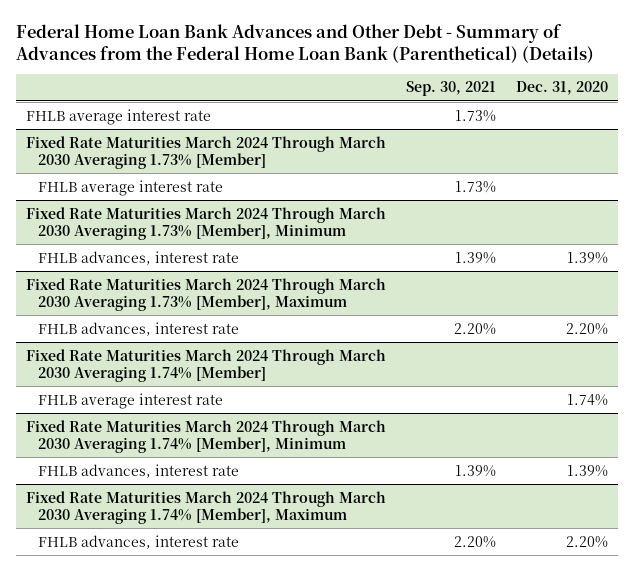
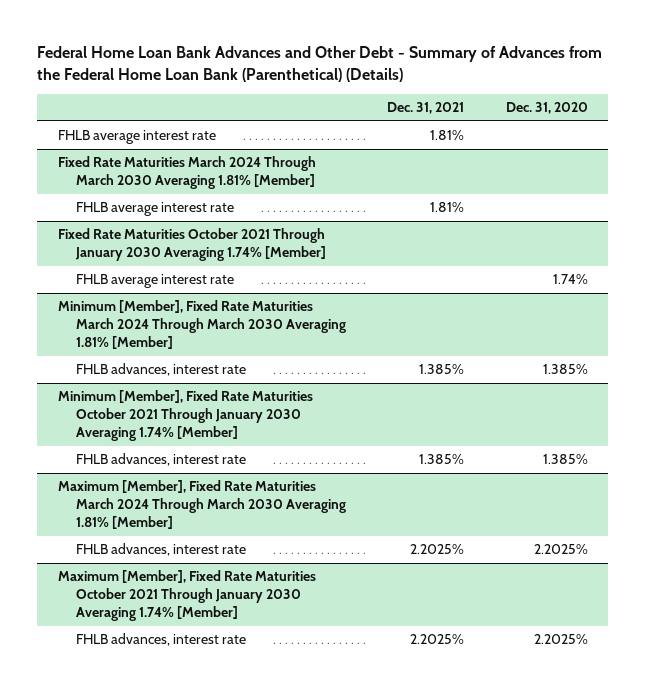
- | Sep. 30, 2021 | Dec. 31, 2020
+ | Dec. 31, 2021 | Dec. 31, 2020
- Fixed Rate Maturities March 2024 Through March 2030 Averaging 1.73% [Member]
+ Fixed Rate Maturities March 2024 Through March 2030 Averaging 1.81% [Member]
- Fixed Rate Maturities March 2024 Through March 2030 Averaging 1.73% [Member], Minimum
- FHLB advances, interest rate | 1.39% | 1.39%
- Fixed Rate Maturities March 2024 Through March 2030 Averaging 1.73% [Member], Maximum
- FHLB advances, interest rate | 2.20% | 2.20%
- Fixed Rate Maturities March 2024 Through March 2030 Averaging 1.74% [Member]
+ Fixed Rate Maturities October 2021 Through January 2030 Averaging 1.74% [Member]
- Fixed Rate Maturities March 2024 Through March 2030 Averaging 1.74% [Member], Minimum
- FHLB advances, interest rate | 1.39% | 1.39%
- Fixed Rate Maturities March 2024 Through March 2030 Averaging 1.74% [Member], Maximum
- FHLB advances, interest rate | 2.20% | 2.20%
+ Minimum [Member], Fixed Rate Maturities March 2024 Through March 2030 Averaging 1.81% [Member]
+ FHLB advances, interest rate | 1.385% | 1.385%
+ Minimum [Member], Fixed Rate Maturities October 2021 Through January 2030 Averaging 1.74% [Member]
+ FHLB advances, interest rate | 1.385% | 1.385%
+ Maximum [Member], Fixed Rate Maturities March 2024 Through March 2030 Averaging 1.81% [Member]
+ FHLB advances, interest rate | 2.2025% | 2.2025%
+ Maximum [Member], Fixed Rate Maturities October 2021 Through January 2030 Averaging 1.74% [Member]
+ FHLB advances, interest rate | 2.2025% | 2.2025%

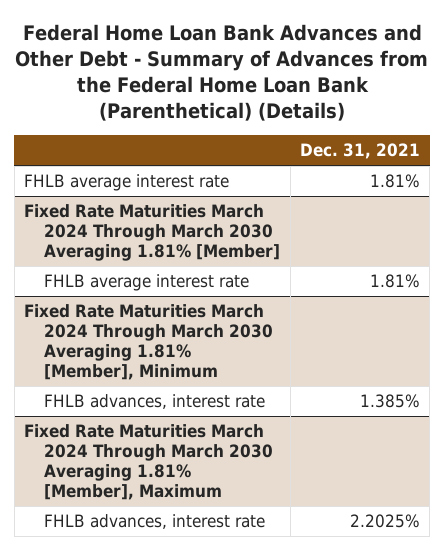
- | Dec. 31, 2021 | Dec. 31, 2020
+ | Dec. 31, 2021
- Fixed Rate Maturities October 2021 Through January 2030 Averaging 1.74% [Member]
- FHLB average interest rate | | 1.74%
- Minimum [Member], Fixed Rate Maturities March 2024 Through March 2030 Averaging 1.81% [Member]
- FHLB advances, interest rate | 1.385% | 1.385%
- Minimum [Member], Fixed Rate Maturities October 2021 Through January 2030 Averaging 1.74% [Member]
+ Fixed Rate Maturities March 2024 Through March 2030 Averaging 1.81% [Member], Minimum
- Maximum [Member], Fixed Rate Maturities March 2024 Through March 2030 Averaging 1.81% [Member]
- FHLB advances, interest rate | 2.2025% | 2.2025%
- Maximum [Member], Fixed Rate Maturities October 2021 Through January 2030 Averaging 1.74% [Member]
+ Fixed Rate Maturities March 2024 Through March 2030 Averaging 1.81% [Member], Maximum

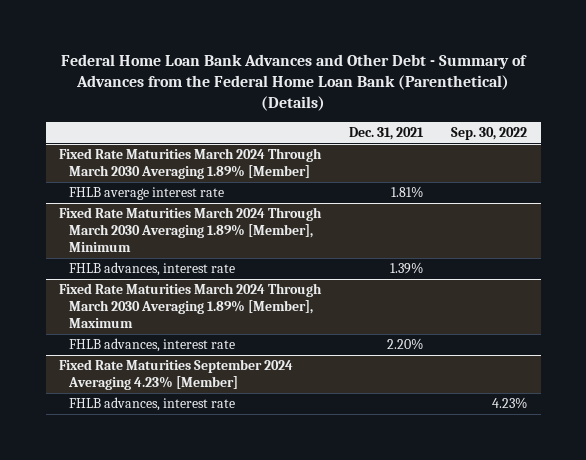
- | Dec. 31, 2021
+ | Dec. 31, 2021 | Sep. 30, 2022
- FHLB average interest rate | 1.81%
- Fixed Rate Maturities March 2024 Through March 2030 Averaging 1.81% [Member]
+ Fixed Rate Maturities March 2024 Through March 2030 Averaging 1.89% [Member]
- Fixed Rate Maturities March 2024 Through March 2030 Averaging 1.81% [Member], Minimum
- FHLB advances, interest rate | 1.385%
- Fixed Rate Maturities March 2024 Through March 2030 Averaging 1.81% [Member], Maximum
- FHLB advances, interest rate | 2.2025%
+ Fixed Rate Maturities March 2024 Through March 2030 Averaging 1.89% [Member], Minimum
+ FHLB advances, interest rate | 1.39% |
+ Fixed Rate Maturities March 2024 Through March 2030 Averaging 1.89% [Member], Maximum
+ FHLB advances, interest rate | 2.20% |
+ Fixed Rate Maturities September 2024 Averaging 4.23% [Member]
+ FHLB advances, interest rate | | 4.23%

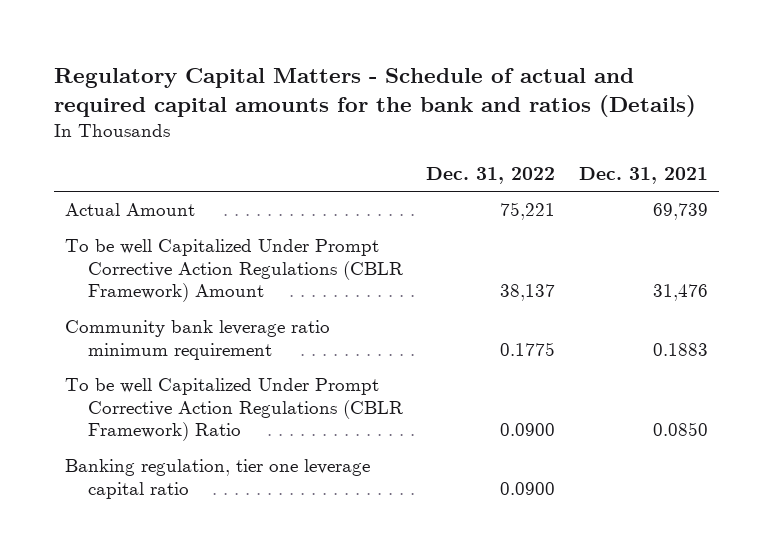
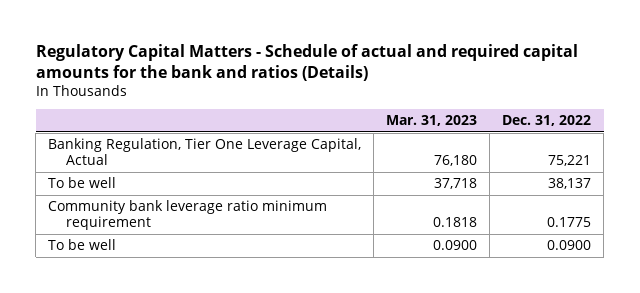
- | Dec. 31, 2022 | Dec. 31, 2021
+ | Mar. 31, 2023 | Dec. 31, 2022
- Actual Amount | 75,221 | 69,739
- To be well Capitalized Under Prompt Corrective Action Regulations (CBLR Framework) Amount | 38,137 | 31,476
+ Banking Regulation, Tier One Leverage Capital, Actual | 76,180 | 75,221
+ To be well | 37,718 | 38,137
- To be well Capitalized Under Prompt Corrective Action Regulations (CBLR Framework) Ratio | 0.0900 | 0.0850
- Banking regulation, tier one leverage capital ratio | 0.0900 |
+ To be well | 0.0900 | 0.0900

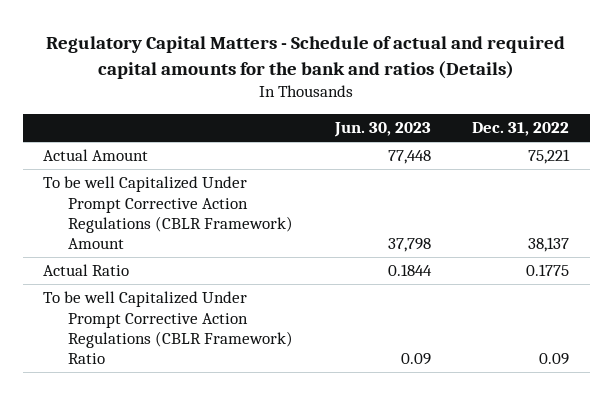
- | Mar. 31, 2023 | Dec. 31, 2022
+ | Jun. 30, 2023 | Dec. 31, 2022
- Banking Regulation, Tier One Leverage Capital, Actual | 76,180 | 75,221
- To be well | 37,718 | 38,137
- Community bank leverage ratio minimum requirement | 0.1818 | 0.1775
- To be well | 0.0900 | 0.0900
+ Actual Amount | 77,448 | 75,221
+ To be well Capitalized Under Prompt Corrective Action Regulations (CBLR Framework) Amount | 37,798 | 38,137
+ Actual Ratio | 0.1844 | 0.1775
+ To be well Capitalized Under Prompt Corrective Action Regulations (CBLR Framework) Ratio | 0.09 | 0.09

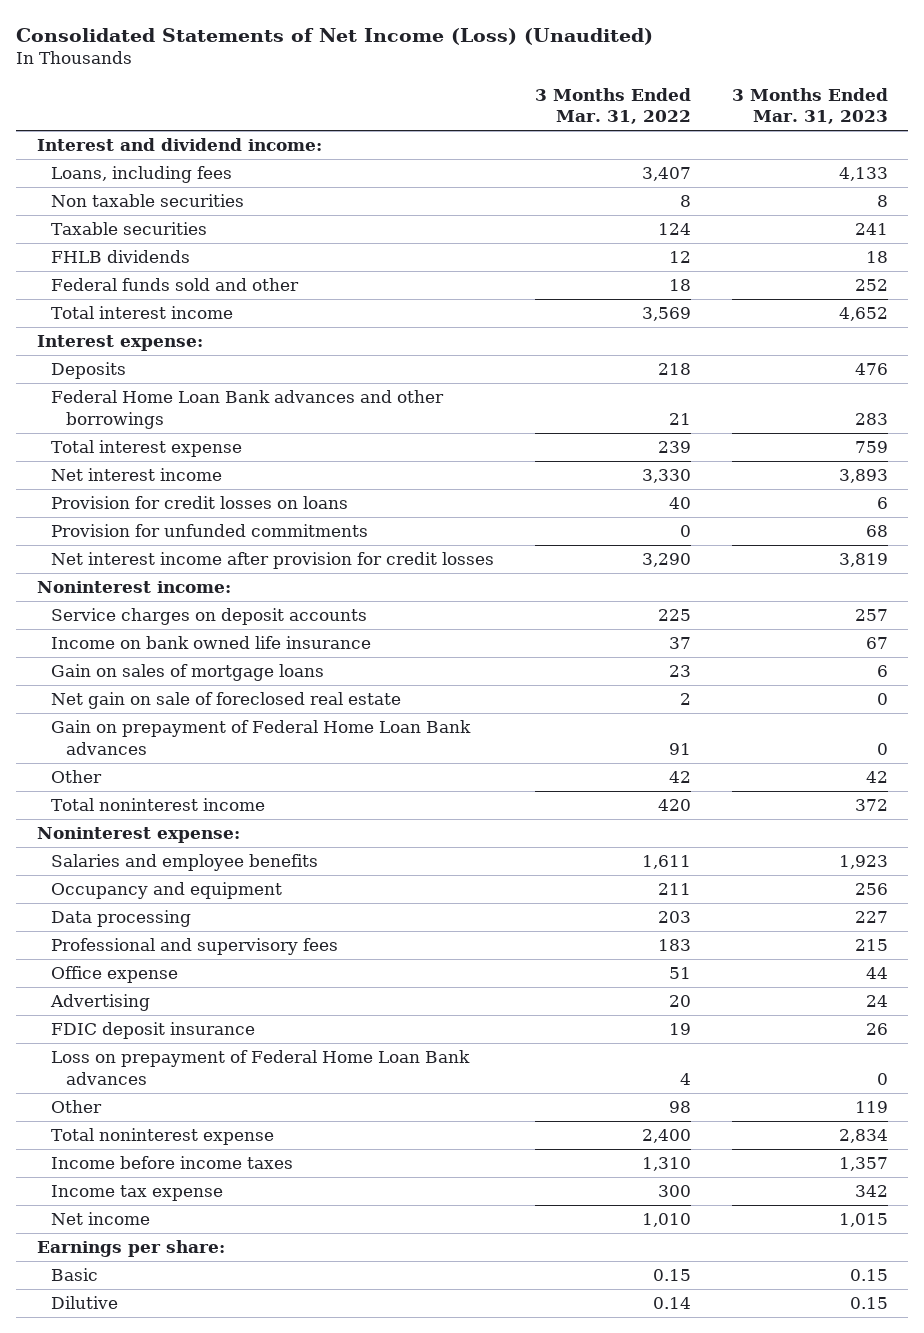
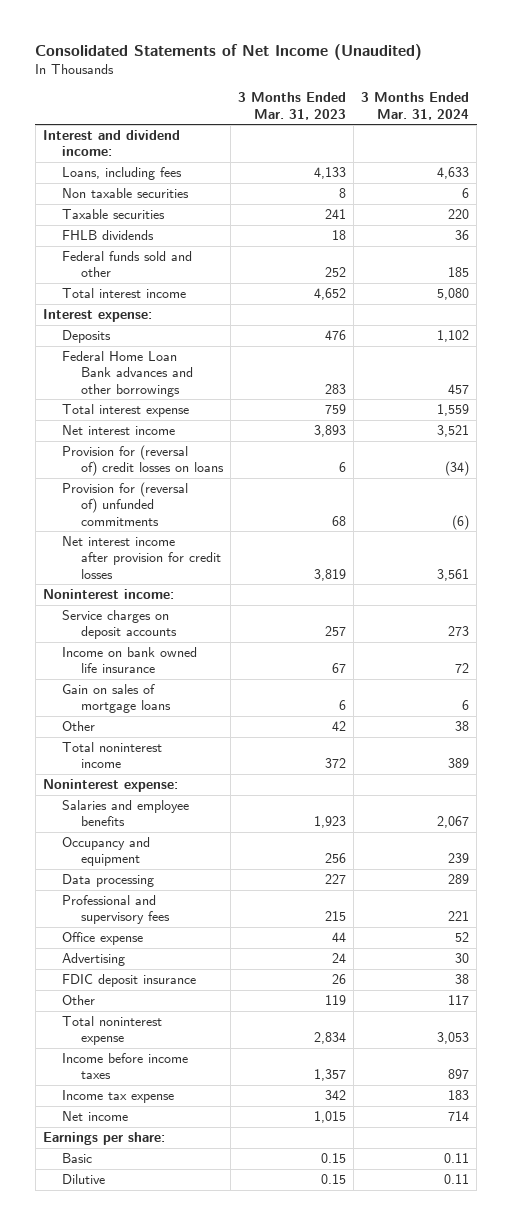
- Consolidated Statements of Net Income (Loss) (Unaudited)
+ Consolidated Statements of Net Income (Unaudited)
- | 3 Months Ended Mar. 31, 2022 | 3 Months Ended Mar. 31, 2023
+ | 3 Months Ended Mar. 31, 2023 | 3 Months Ended Mar. 31, 2024
- Provision for credit losses on loans | 40 | 6
- Provision for unfunded commitments | 0 | 68
+ Provision for (reversal of) credit losses on loans | 6 | (34)
+ Provision for (reversal of) unfunded commitments | 68 | (6)
- Net gain on sale of foreclosed real estate | 2 | 0
- Gain on prepayment of Federal Home Loan Bank advances | 91 | 0
- Loss on prepayment of Federal Home Loan Bank advances | 4 | 0

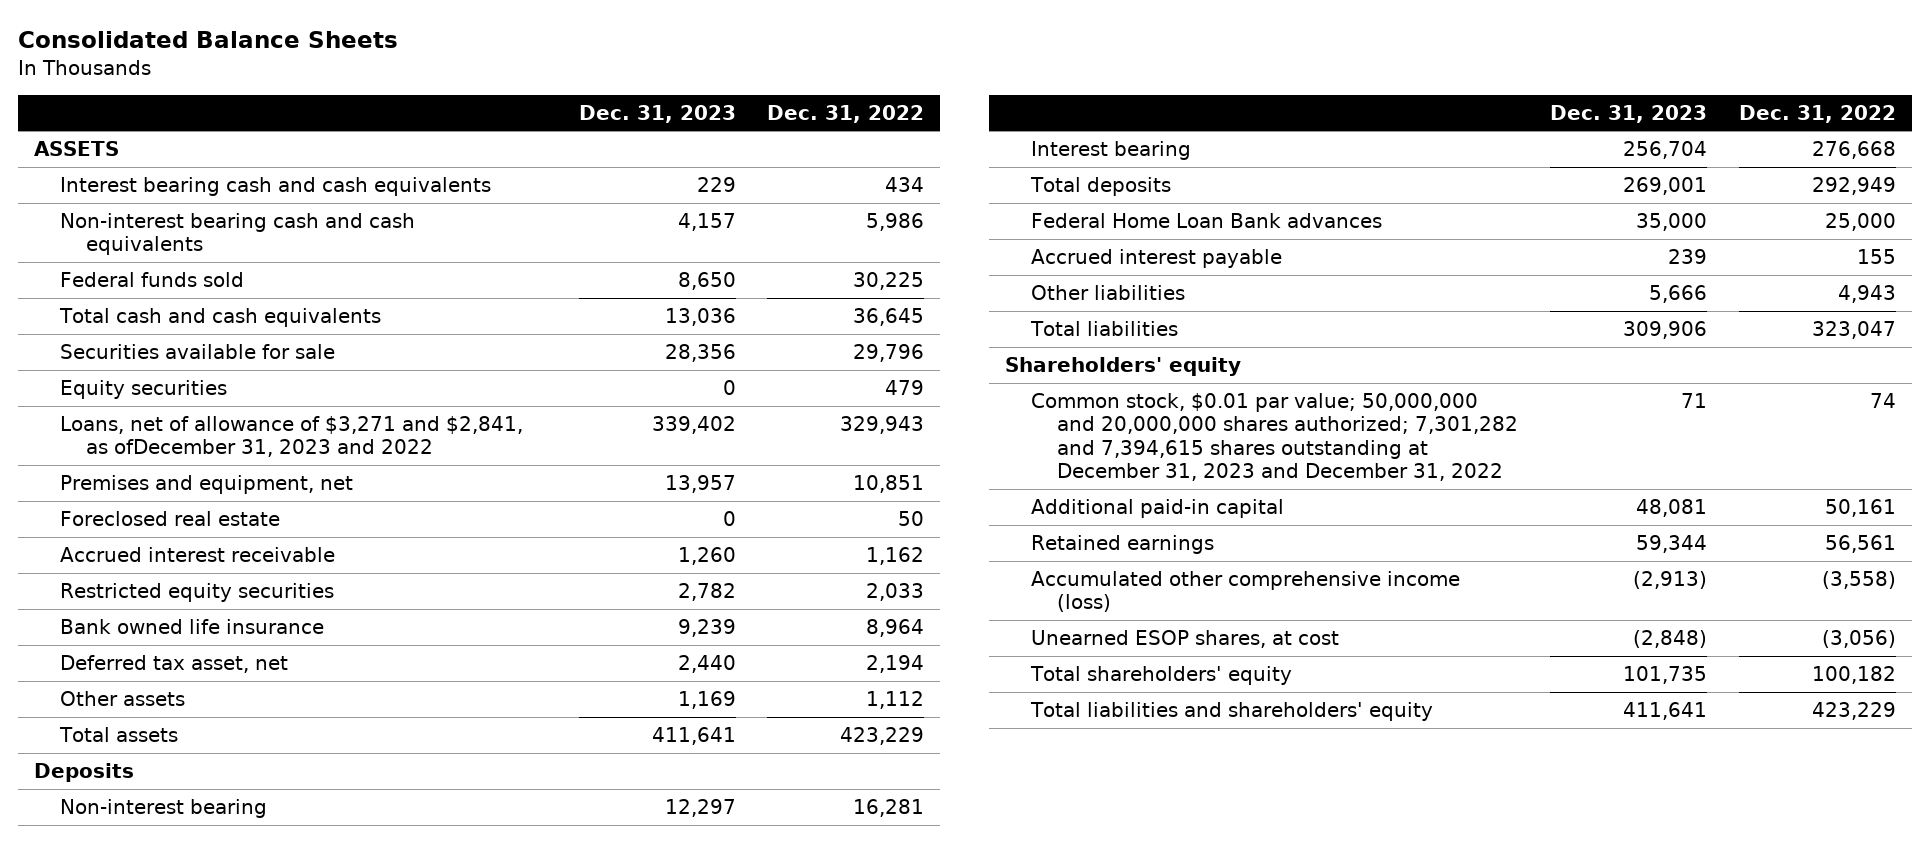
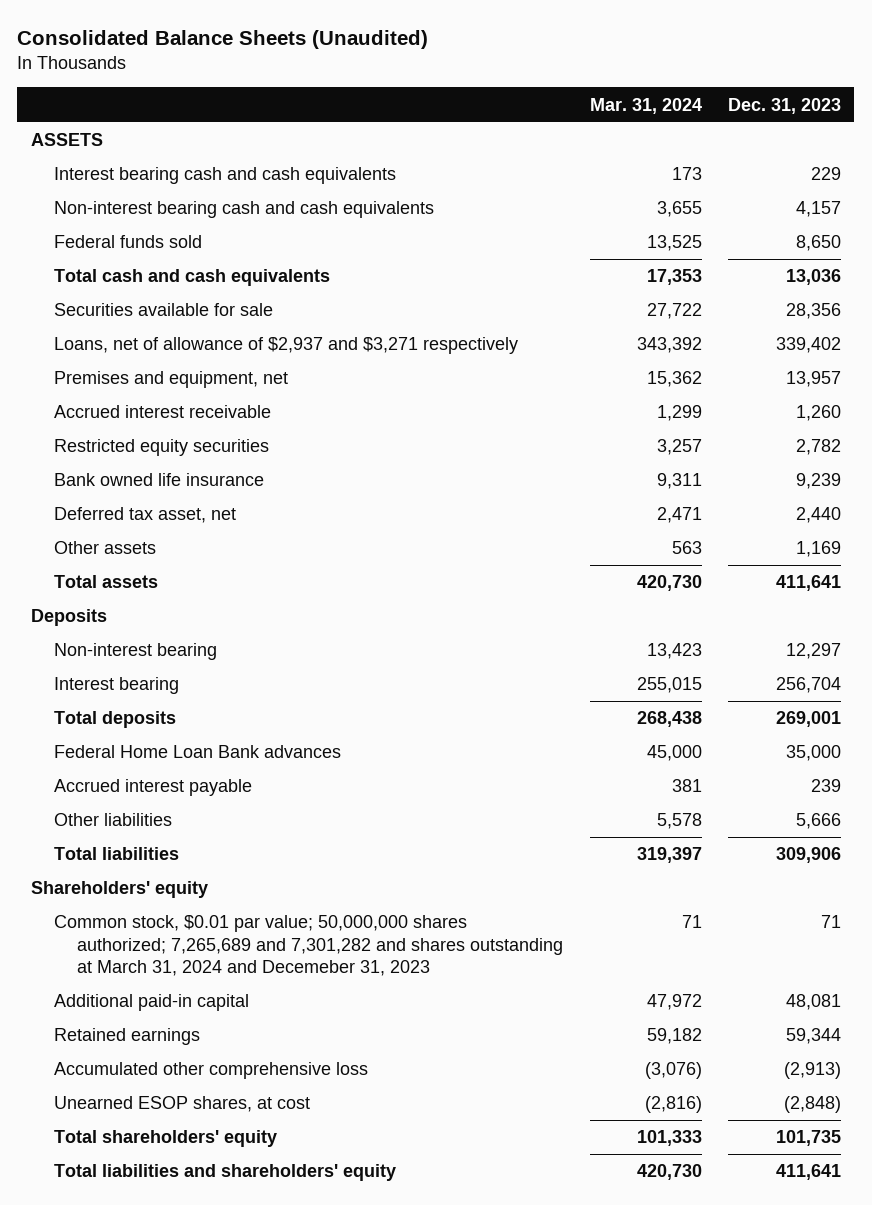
- Consolidated Balance Sheets
+ Consolidated Balance Sheets (Unaudited)
- | Dec. 31, 2023 | Dec. 31, 2022
+ | Mar. 31, 2024 | Dec. 31, 2023
- Equity securities | 0 | 479
- Loans, net of allowance of $3,271 and $2,841, as ofDecember 31, 2023 and 2022 | 339,402 | 329,943
+ Loans, net of allowance of $2,937 and $3,271 respectively | 343,392 | 339,402
- Foreclosed real estate | 0 | 50
- Common stock, $0.01 par value; 50,000,000 and 20,000,000 shares authorized; 7,301,282 and 7,394,615 shares outstanding at December 31, 2023 and December 31, 2022 | 71 | 74
+ Common stock, $0.01 par value; 50,000,000 shares authorized; 7,265,689 and 7,301,282 and shares outstanding at March 31, 2024 and Decemeber 31, 2023 | 71 | 71
- Accumulated other comprehensive income (loss) | (2,913) | (3,558)
+ Accumulated other comprehensive loss | (3,076) | (2,913)

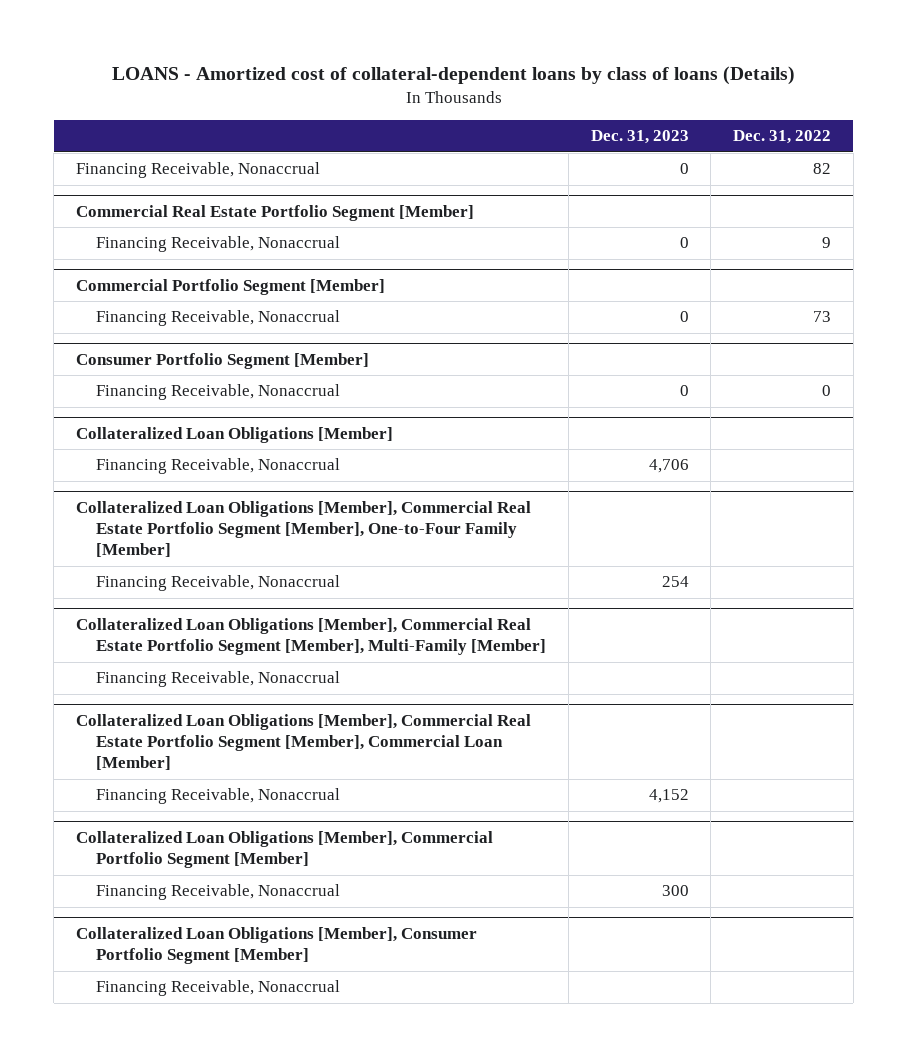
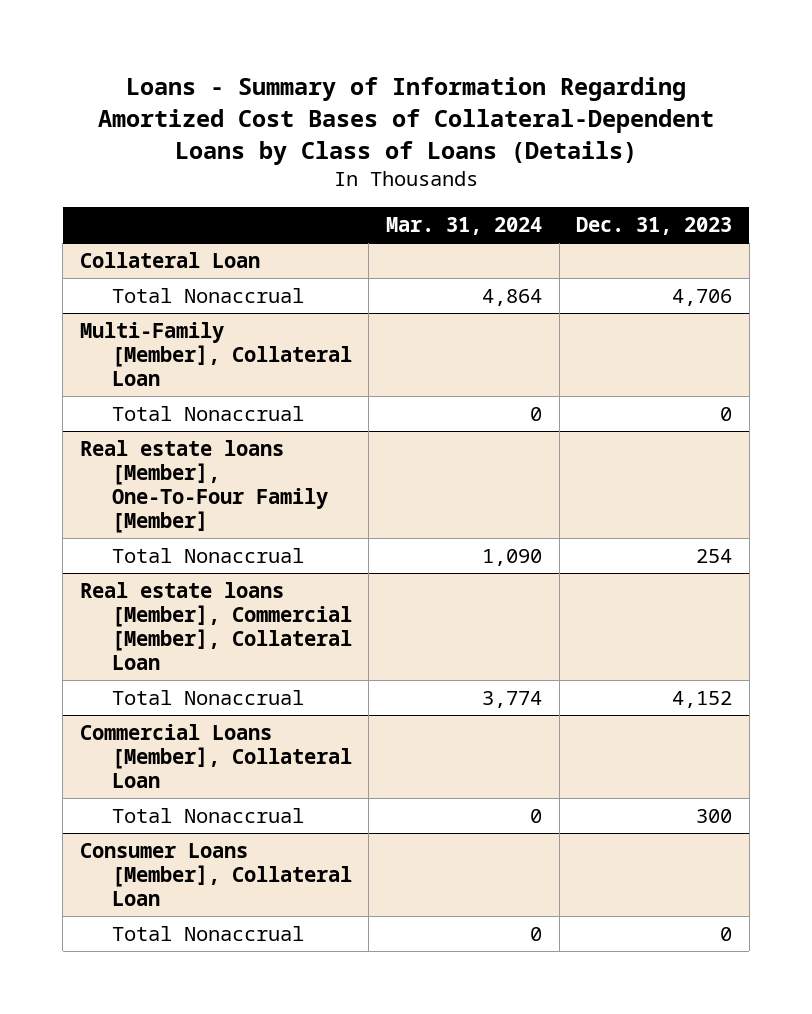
- LOANS - Amortized cost of collateral-dependent loans by class of loans (Details)
+ Loans - Summary of Information Regarding Amortized Cost Bases of Collateral-Dependent Loans by Class of Loans (Details)
- | Dec. 31, 2023 | Dec. 31, 2022
+ | Mar. 31, 2024 | Dec. 31, 2023
- Financing Receivable, Nonaccrual | 0 | 82
- Commercial Real Estate Portfolio Segment [Member]
- Financing Receivable, Nonaccrual | 0 | 9
- Commercial Portfolio Segment [Member]
- Financing Receivable, Nonaccrual | 0 | 73
- Consumer Portfolio Segment [Member]
- Financing Receivable, Nonaccrual | 0 | 0
- Collateralized Loan Obligations [Member]
- Financing Receivable, Nonaccrual | 4,706 |
- Collateralized Loan Obligations [Member], Commercial Real Estate Portfolio Segment [Member], One-to-Four Family [Member]
- Financing Receivable, Nonaccrual | 254 |
- Collateralized Loan Obligations [Member], Commercial Real Estate Portfolio Segment [Member], Multi-Family [Member]
- Financing Receivable, Nonaccrual
- Collateralized Loan Obligations [Member], Commercial Real Estate Portfolio Segment [Member], Commercial Loan [Member]
- Financing Receivable, Nonaccrual | 4,152 |
- Collateralized Loan Obligations [Member], Commercial Portfolio Segment [Member]
- Financing Receivable, Nonaccrual | 300 |
- Collateralized Loan Obligations [Member], Consumer Portfolio Segment [Member]
- Financing Receivable, Nonaccrual
+ Collateral Loan
+ Total Nonaccrual | 4,864 | 4,706
+ Multi-Family [Member], Collateral Loan
+ Total Nonaccrual | 0 | 0
+ Real estate loans [Member], One-To-Four Family [Member]
+ Total Nonaccrual | 1,090 | 254
+ Real estate loans [Member], Commercial [Member], Collateral Loan
+ Total Nonaccrual | 3,774 | 4,152
+ Commercial Loans [Member], Collateral Loan
+ Total Nonaccrual | 0 | 300
+ Consumer Loans [Member], Collateral Loan
+ Total Nonaccrual | 0 | 0

